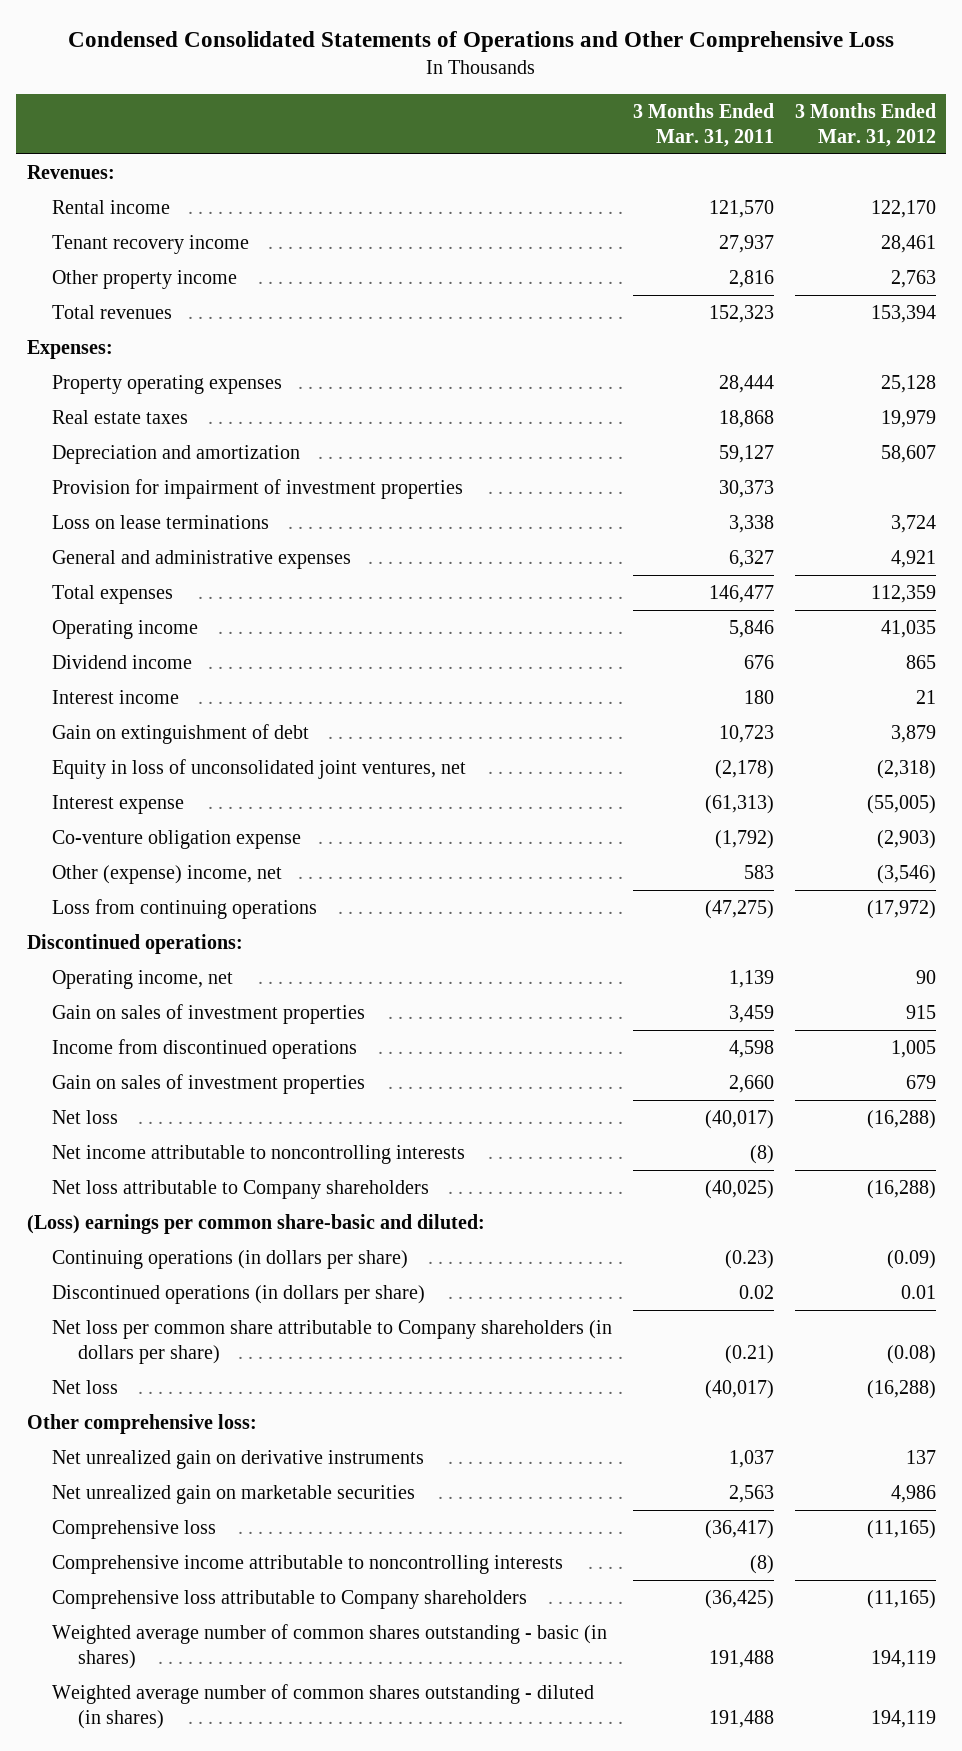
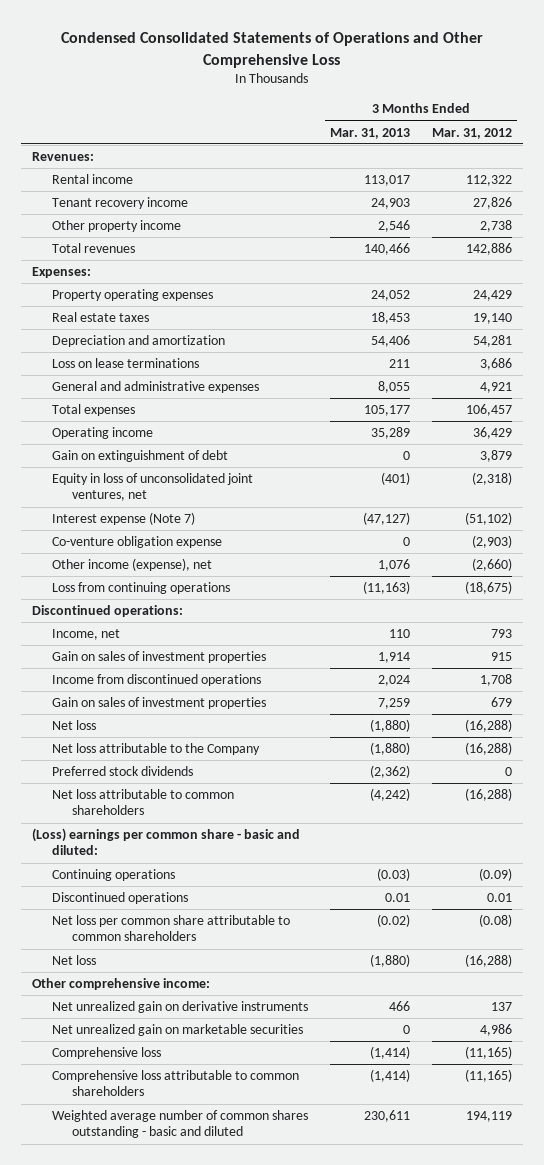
- | 3 Months Ended Mar. 31, 2011 | 3 Months Ended Mar. 31, 2012
+ | 3 Months Ended Mar. 31, 2013 | 3 Months Ended Mar. 31, 2012
- Rental income | 121,570 | 122,170
- Tenant recovery income | 27,937 | 28,461
- Other property income | 2,816 | 2,763
- Total revenues | 152,323 | 153,394
+ Rental income | 113,017 | 112,322
+ Tenant recovery income | 24,903 | 27,826
+ Other property income | 2,546 | 2,738
+ Total revenues | 140,466 | 142,886
- Property operating expenses | 28,444 | 25,128
- Real estate taxes | 18,868 | 19,979
- Depreciation and amortization | 59,127 | 58,607
- Provision for impairment of investment properties | 30,373 |
- Loss on lease terminations | 3,338 | 3,724
+ Property operating expenses | 24,052 | 24,429
+ Real estate taxes | 18,453 | 19,140
+ Depreciation and amortization | 54,406 | 54,281
+ Loss on lease terminations | 211 | 3,686
- Total expenses | 146,477 | 112,359
- Operating income | 5,846 | 41,035
- Dividend income | 676 | 865
- Interest income | 180 | 21
+ Total expenses | 105,177 | 106,457
+ Operating income | 35,289 | 36,429
- Interest expense | (61,313) | (55,005)
+ Interest expense (Note 7) | (47,127) | (51,102)
- Other (expense) income, net | 583 | (3,546)
- Loss from continuing operations | (47,275) | (17,972)
+ Other income (expense), net | 1,076 | (2,660)
+ Loss from continuing operations | (11,163) | (18,675)
- Operating income, net | 1,139 | 90
+ Income, net | 110 | 793
- Income from discontinued operations | 4,598 | 1,005
+ Income from discontinued operations | 2,024 | 1,708
- Net income attributable to noncontrolling interests | (8) |
- Net loss attributable to Company shareholders | (40,025) | (16,288)
- (Loss) earnings per common share-basic and diluted:
- Continuing operations (in dollars per share) | (0.23) | (0.09)
- Discontinued operations (in dollars per share) | 0.02 | 0.01
- Net loss per common share attributable to Company shareholders (in dollars per share) | (0.21) | (0.08)
+ Net loss attributable to the Company | (1,880) | (16,288)
+ Preferred stock dividends | (2,362) | 0
+ Net loss attributable to common shareholders | (4,242) | (16,288)
+ (Loss) earnings per common share - basic and diluted:
+ Continuing operations | (0.03) | (0.09)
+ Discontinued operations | 0.01 | 0.01
+ Net loss per common share attributable to common shareholders | (0.02) | (0.08)
- Other comprehensive loss:
+ Other comprehensive income:
- Comprehensive income attributable to noncontrolling interests | (8) |
- Comprehensive loss attributable to Company shareholders | (36,425) | (11,165)
- Weighted average number of common shares outstanding - basic (in shares) | 191,488 | 194,119
- Weighted average number of common shares outstanding - diluted (in shares) | 191,488 | 194,119
+ Comprehensive loss attributable to common shareholders | (1,414) | (11,165)
+ Weighted average number of common shares outstanding - basic and diluted | 230,611 | 194,119

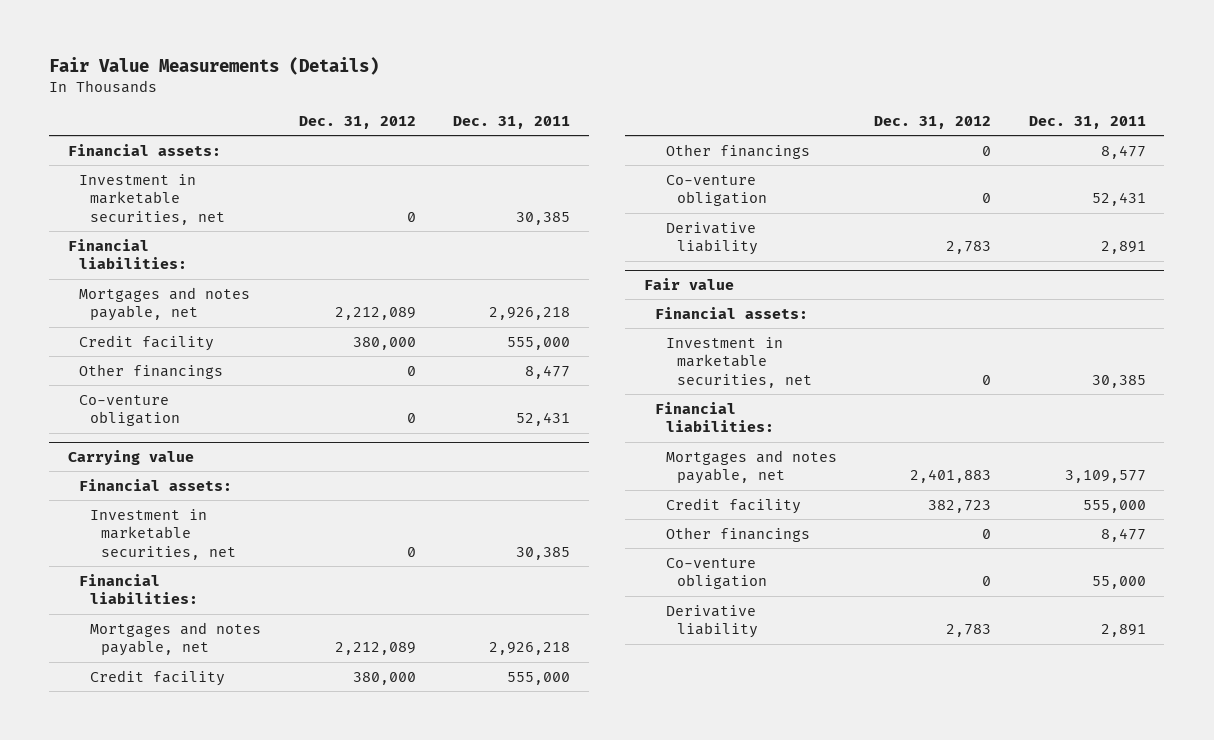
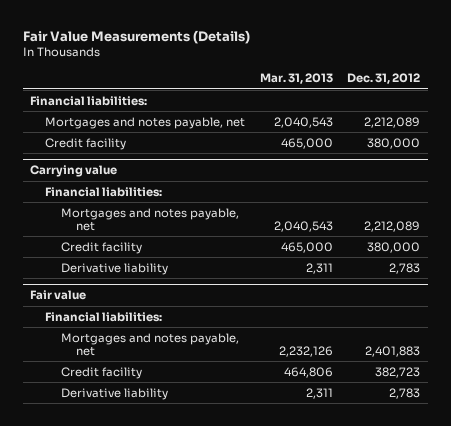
- | Dec. 31, 2012 | Dec. 31, 2011
+ | Mar. 31, 2013 | Dec. 31, 2012
- Financial assets:
- Investment in marketable securities, net | 0 | 30,385
- Other financings | 0 | 8,477
- Co-venture obligation | 0 | 52,431
@ Carrying value
- Financial assets:
- Investment in marketable securities, net | 0 | 30,385
- Other financings | 0 | 8,477
- Co-venture obligation | 0 | 52,431
@ Fair value
- Financial assets:
- Investment in marketable securities, net | 0 | 30,385
- Other financings | 0 | 8,477
- Co-venture obligation | 0 | 55,000

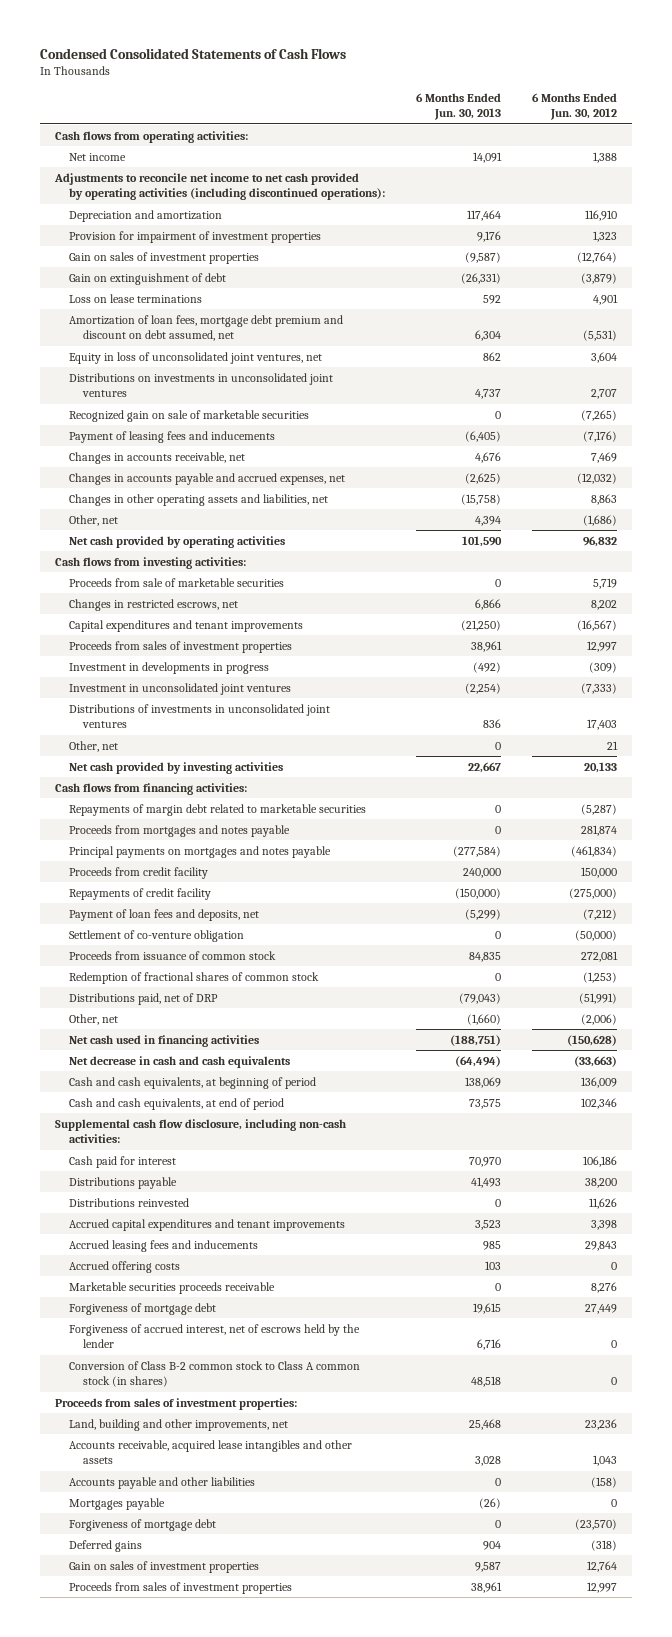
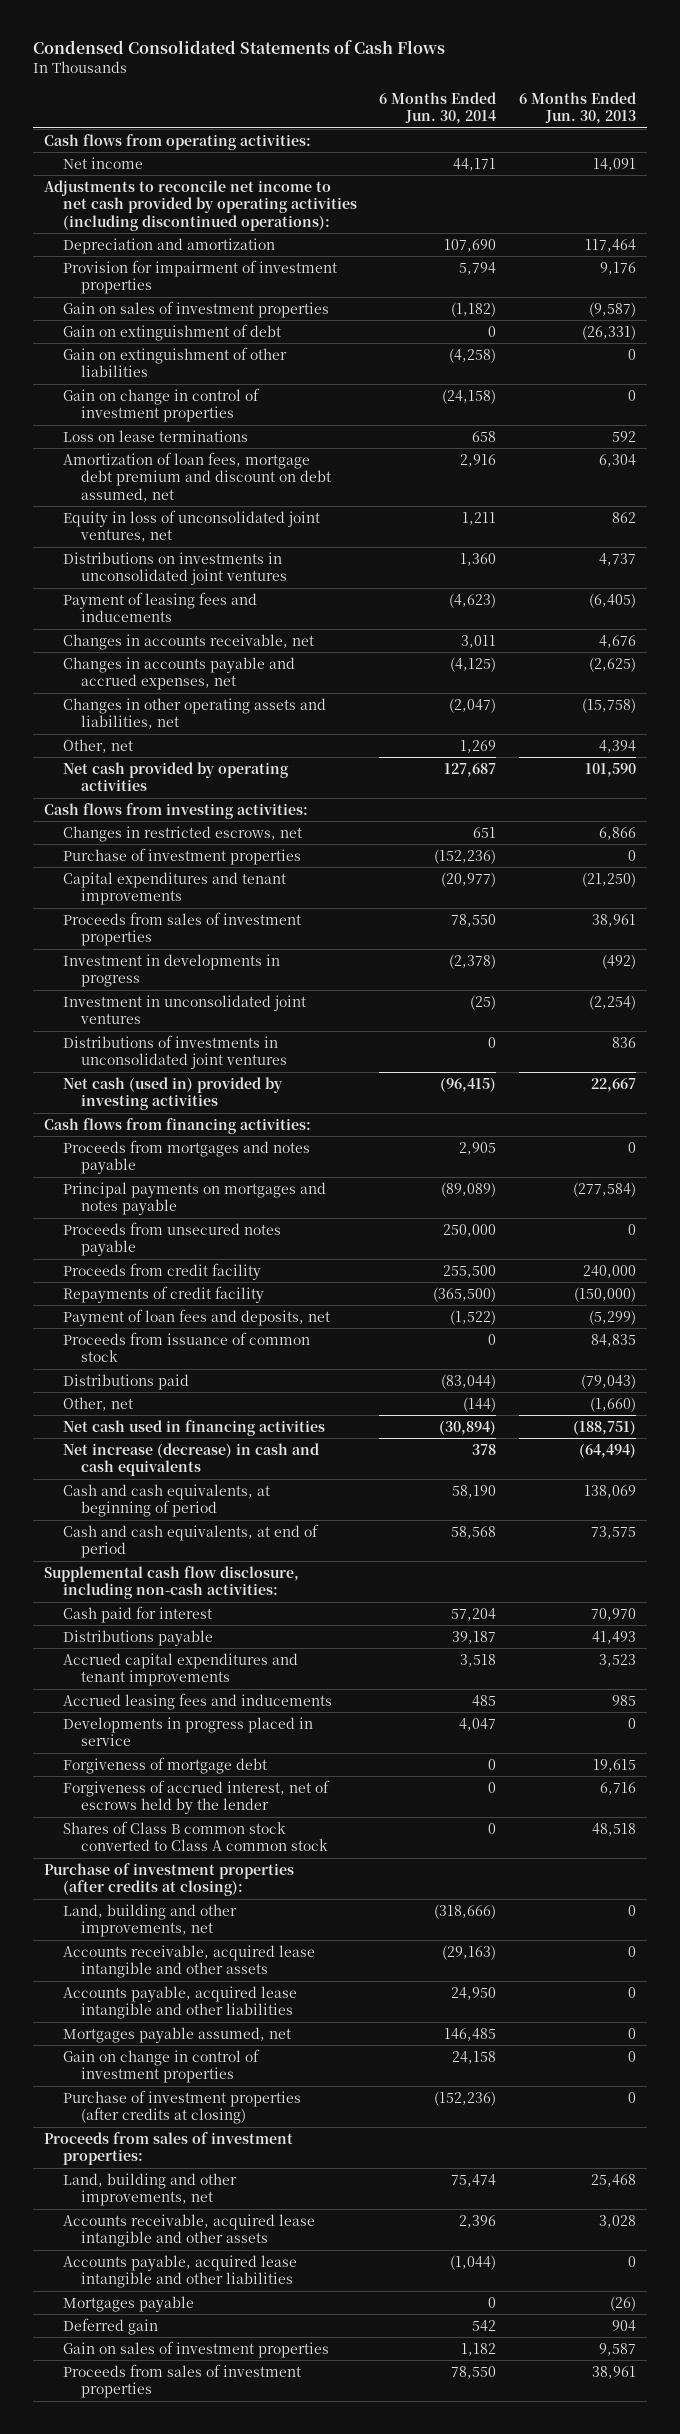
- | 6 Months Ended Jun. 30, 2013 | 6 Months Ended Jun. 30, 2012
+ | 6 Months Ended Jun. 30, 2014 | 6 Months Ended Jun. 30, 2013
+ Gain on extinguishment of other liabilities | (4,258) | 0
+ Gain on change in control of investment properties | (24,158) | 0
- Recognized gain on sale of marketable securities | 0 | (7,265)
- Proceeds from sale of marketable securities | 0 | 5,719
+ Purchase of investment properties | (152,236) | 0
- Other, net | 0 | 21
- Net cash provided by investing activities | 22,667 | 20,133
+ Net cash (used in) provided by investing activities | (96,415) | 22,667
- Repayments of margin debt related to marketable securities | 0 | (5,287)
+ Proceeds from unsecured notes payable | 250,000 | 0
- Settlement of co-venture obligation | 0 | (50,000)
- Redemption of fractional shares of common stock | 0 | (1,253)
- Distributions paid, net of DRP | (79,043) | (51,991)
+ Distributions paid | (83,044) | (79,043)
- Net decrease in cash and cash equivalents | (64,494) | (33,663)
+ Net increase (decrease) in cash and cash equivalents | 378 | (64,494)
- Distributions reinvested | 0 | 11,626
- Accrued offering costs | 103 | 0
- Marketable securities proceeds receivable | 0 | 8,276
+ Developments in progress placed in service | 4,047 | 0
- Conversion of Class B-2 common stock to Class A common stock (in shares) | 48,518 | 0
+ Shares of Class B common stock converted to Class A common stock | 0 | 48,518
+ Purchase of investment properties (after credits at closing):
+ Land, building and other improvements, net | (318,666) | 0
+ Accounts receivable, acquired lease intangible and other assets | (29,163) | 0
+ Accounts payable, acquired lease intangible and other liabilities | 24,950 | 0
+ Mortgages payable assumed, net | 146,485 | 0
+ Gain on change in control of investment properties | 24,158 | 0
+ Purchase of investment properties (after credits at closing) | (152,236) | 0
- Accounts receivable, acquired lease intangibles and other assets | 3,028 | 1,043
- Accounts payable and other liabilities | 0 | (158)
+ Accounts receivable, acquired lease intangible and other assets | 2,396 | 3,028
+ Accounts payable, acquired lease intangible and other liabilities | (1,044) | 0
- Forgiveness of mortgage debt | 0 | (23,570)
- Deferred gains | 904 | (318)
+ Deferred gain | 542 | 904

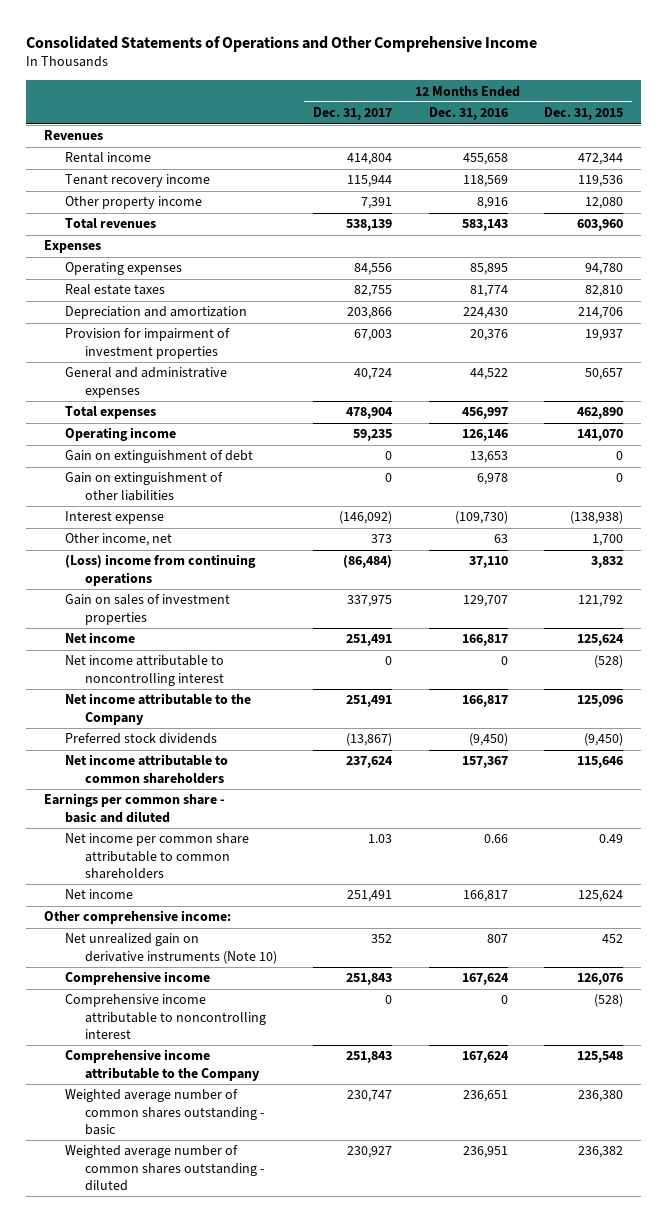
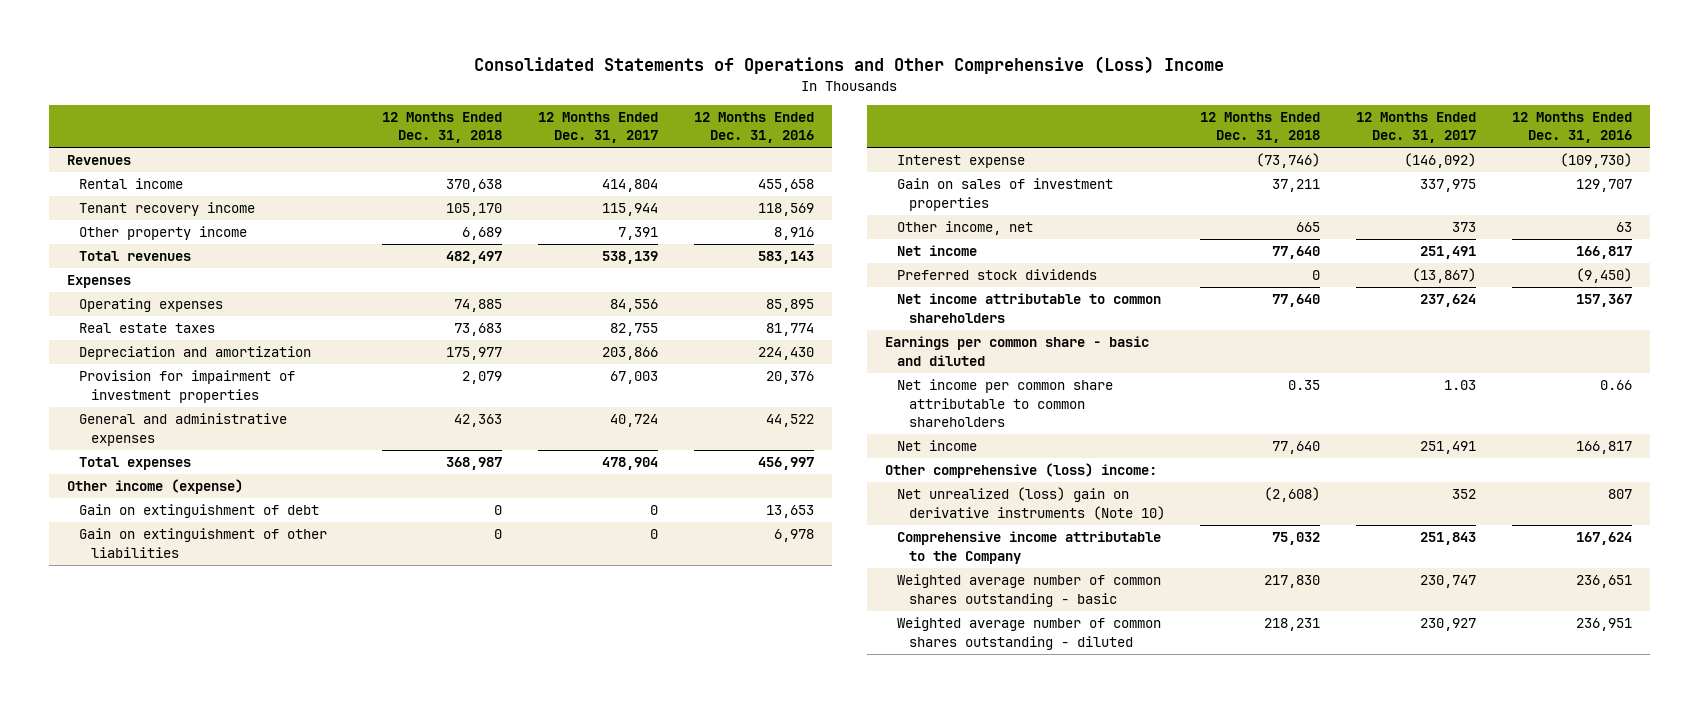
- Consolidated Statements of Operations and Other Comprehensive Income
+ Consolidated Statements of Operations and Other Comprehensive (Loss) Income
- | 12 Months Ended Dec. 31, 2017 | 12 Months Ended Dec. 31, 2016 | 12 Months Ended Dec. 31, 2015
+ | 12 Months Ended Dec. 31, 2018 | 12 Months Ended Dec. 31, 2017 | 12 Months Ended Dec. 31, 2016
- Operating income | 59,235 | 126,146 | 141,070
+ Other income (expense)
- (Loss) income from continuing operations | (86,484) | 37,110 | 3,832
moved down: Other income, net | 665 | 373 | 63
- Net income attributable to noncontrolling interest | 0 | 0 | (528)
- Net income attributable to the Company | 251,491 | 166,817 | 125,096
- Other comprehensive income:
- Net unrealized gain on derivative instruments (Note 10) | 352 | 807 | 452
- Comprehensive income | 251,843 | 167,624 | 126,076
- Comprehensive income attributable to noncontrolling interest | 0 | 0 | (528)
+ Other comprehensive (loss) income:
+ Net unrealized (loss) gain on derivative instruments (Note 10) | (2,608) | 352 | 807

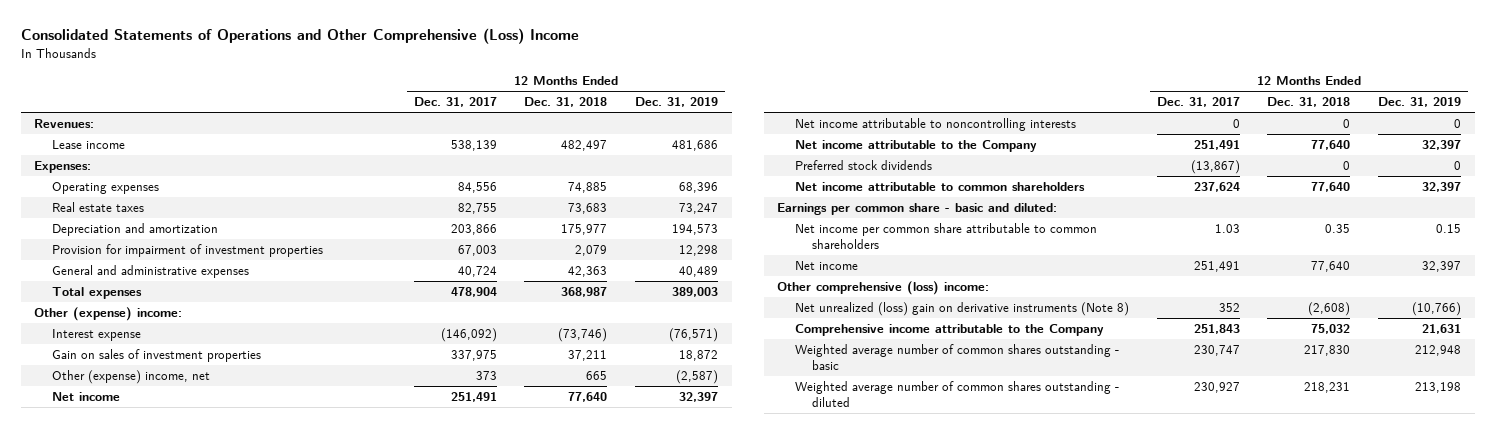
- | 12 Months Ended Dec. 31, 2018 | 12 Months Ended Dec. 31, 2017 | 12 Months Ended Dec. 31, 2016
+ | 12 Months Ended Dec. 31, 2017 | 12 Months Ended Dec. 31, 2018 | 12 Months Ended Dec. 31, 2019
- Revenues
- Rental income | 370,638 | 414,804 | 455,658
- Tenant recovery income | 105,170 | 115,944 | 118,569
- Other property income | 6,689 | 7,391 | 8,916
- Total revenues | 482,497 | 538,139 | 583,143
- Expenses
+ Revenues:
+ Lease income | 538,139 | 482,497 | 481,686
+ Expenses:
- Other income (expense)
- Gain on extinguishment of debt | 0 | 0 | 13,653
- Gain on extinguishment of other liabilities | 0 | 0 | 6,978
+ Other (expense) income:
- Other income, net | 665 | 373 | 63
+ Other (expense) income, net | 373 | 665 | (2,587)
+ Net income attributable to noncontrolling interests | 0 | 0 | 0
+ Net income attributable to the Company | 251,491 | 77,640 | 32,397
- Earnings per common share - basic and diluted
+ Earnings per common share - basic and diluted:
- Net unrealized (loss) gain on derivative instruments (Note 10) | (2,608) | 352 | 807
+ Net unrealized (loss) gain on derivative instruments (Note 8) | 352 | (2,608) | (10,766)

